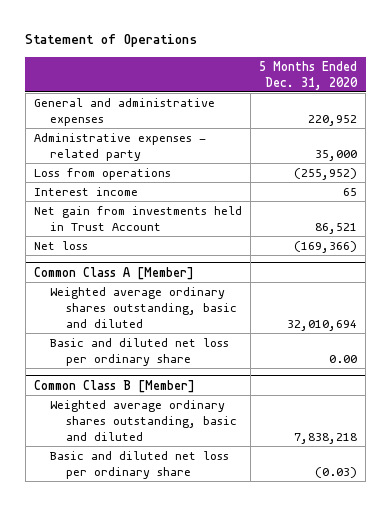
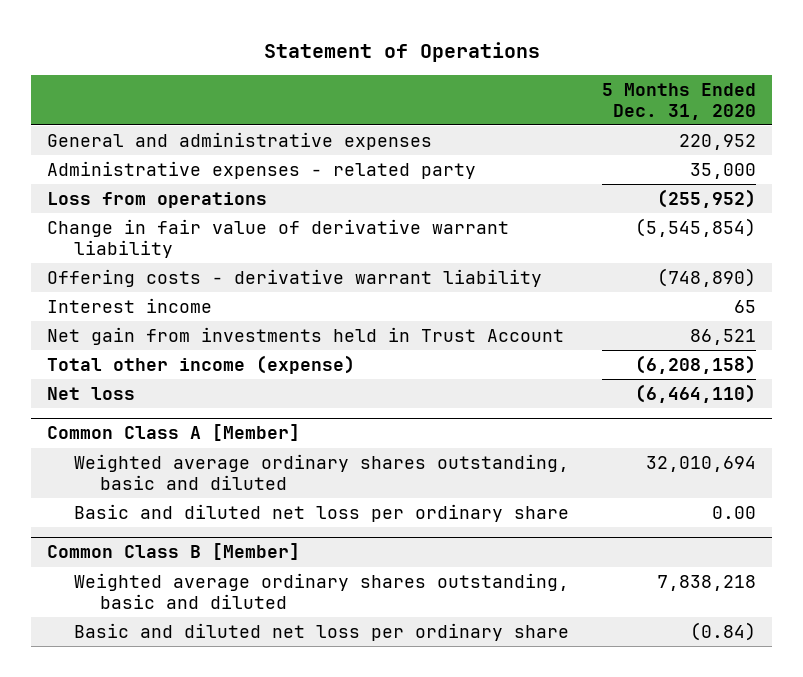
+ Change in fair value of derivative warrant liability | (5,545,854)
+ Offering costs - derivative warrant liability | (748,890)
- Net loss | (169,366)
+ Total other income (expense) | (6,208,158)
+ Net loss | (6,464,110)
@ Common Class B [Member]
- Basic and diluted net loss per ordinary share | (0.03)
+ Basic and diluted net loss per ordinary share | (0.84)

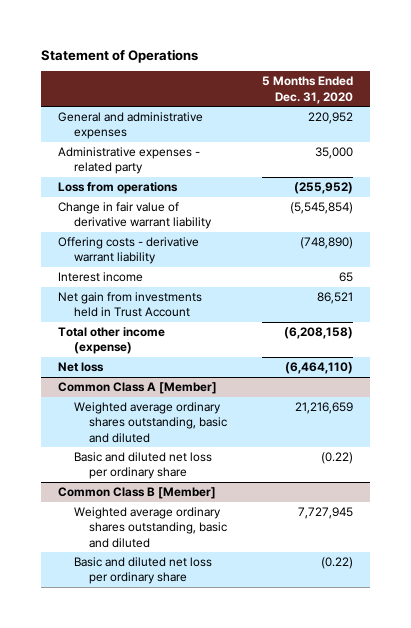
@ Common Class A [Member]
- Weighted average ordinary shares outstanding, basic and diluted | 32,010,694
- Basic and diluted net loss per ordinary share | 0.00
+ Weighted average ordinary shares outstanding, basic and diluted | 21,216,659
+ Basic and diluted net loss per ordinary share | (0.22)
@ Common Class B [Member]
- Weighted average ordinary shares outstanding, basic and diluted | 7,838,218
- Basic and diluted net loss per ordinary share | (0.84)
+ Weighted average ordinary shares outstanding, basic and diluted | 7,727,945
+ Basic and diluted net loss per ordinary share | (0.22)

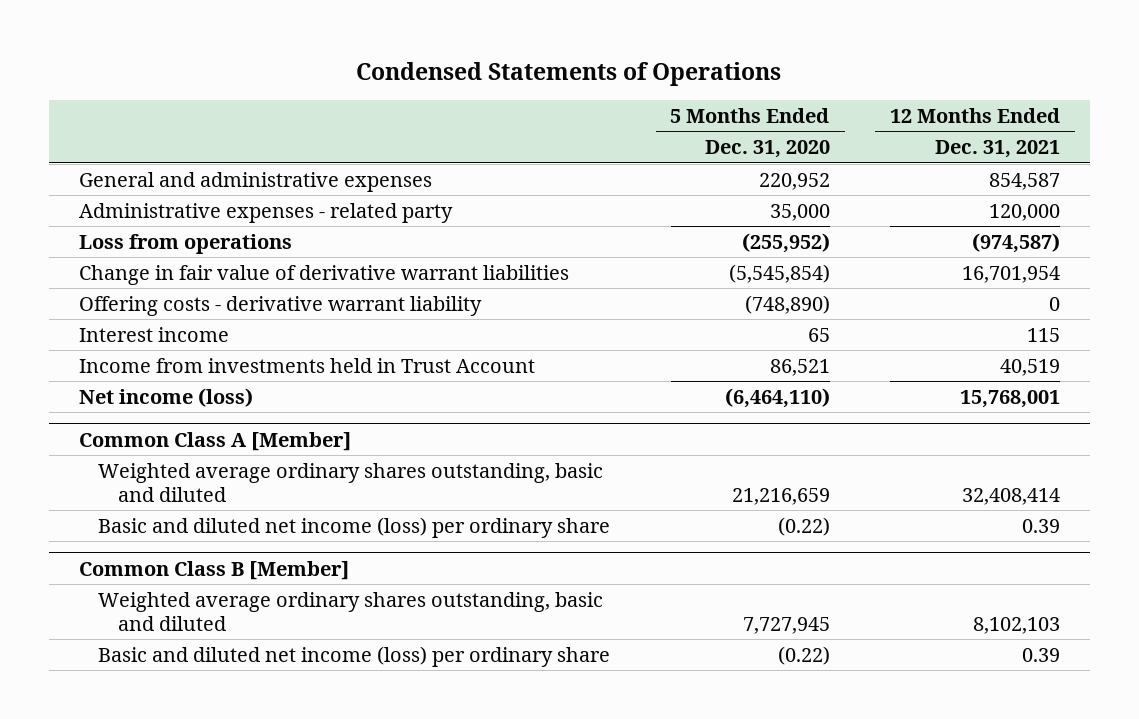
- Statement of Operations
+ Condensed Statements of Operations
- | 5 Months Ended Dec. 31, 2020
+ | 5 Months Ended Dec. 31, 2020 | 12 Months Ended Dec. 31, 2021
- Change in fair value of derivative warrant liability | (5,545,854)
+ Change in fair value of derivative warrant liabilities | (5,545,854) | 16,701,954
- Net gain from investments held in Trust Account | 86,521
- Total other income (expense) | (6,208,158)
- Net loss | (6,464,110)
+ Income from investments held in Trust Account | 86,521 | 40,519
+ Net income (loss) | (6,464,110) | 15,768,001
@ Common Class A [Member]
- Basic and diluted net loss per ordinary share | (0.22)
+ Basic and diluted net income (loss) per ordinary share | (0.22) | 0.39
@ Common Class B [Member]
- Basic and diluted net loss per ordinary share | (0.22)
+ Basic and diluted net income (loss) per ordinary share | (0.22) | 0.39

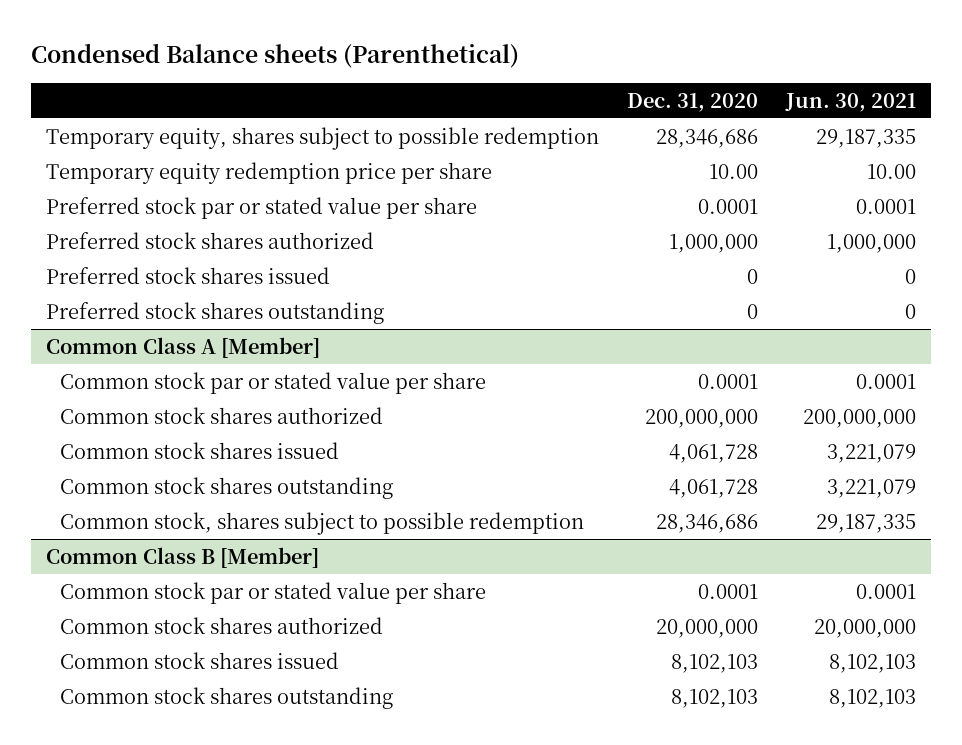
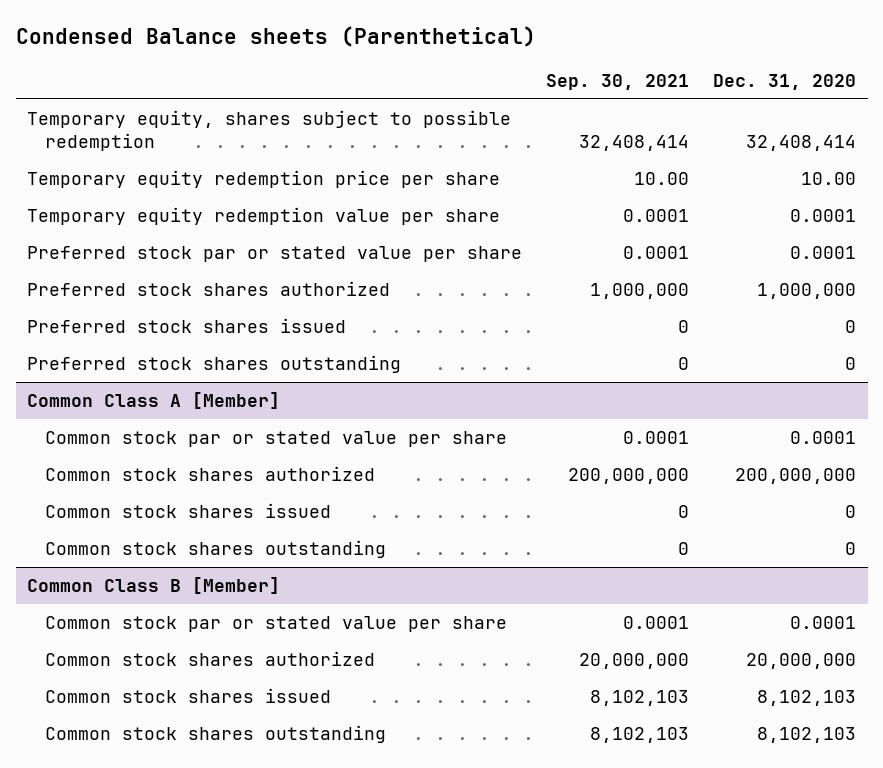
- | Dec. 31, 2020 | Jun. 30, 2021
+ | Sep. 30, 2021 | Dec. 31, 2020
- Temporary equity, shares subject to possible redemption | 28,346,686 | 29,187,335
+ Temporary equity, shares subject to possible redemption | 32,408,414 | 32,408,414
+ Temporary equity redemption value per share | 0.0001 | 0.0001
@ Common Class A [Member]
- Common stock shares issued | 4,061,728 | 3,221,079
- Common stock shares outstanding | 4,061,728 | 3,221,079
- Common stock, shares subject to possible redemption | 28,346,686 | 29,187,335
+ Common stock shares issued | 0 | 0
+ Common stock shares outstanding | 0 | 0

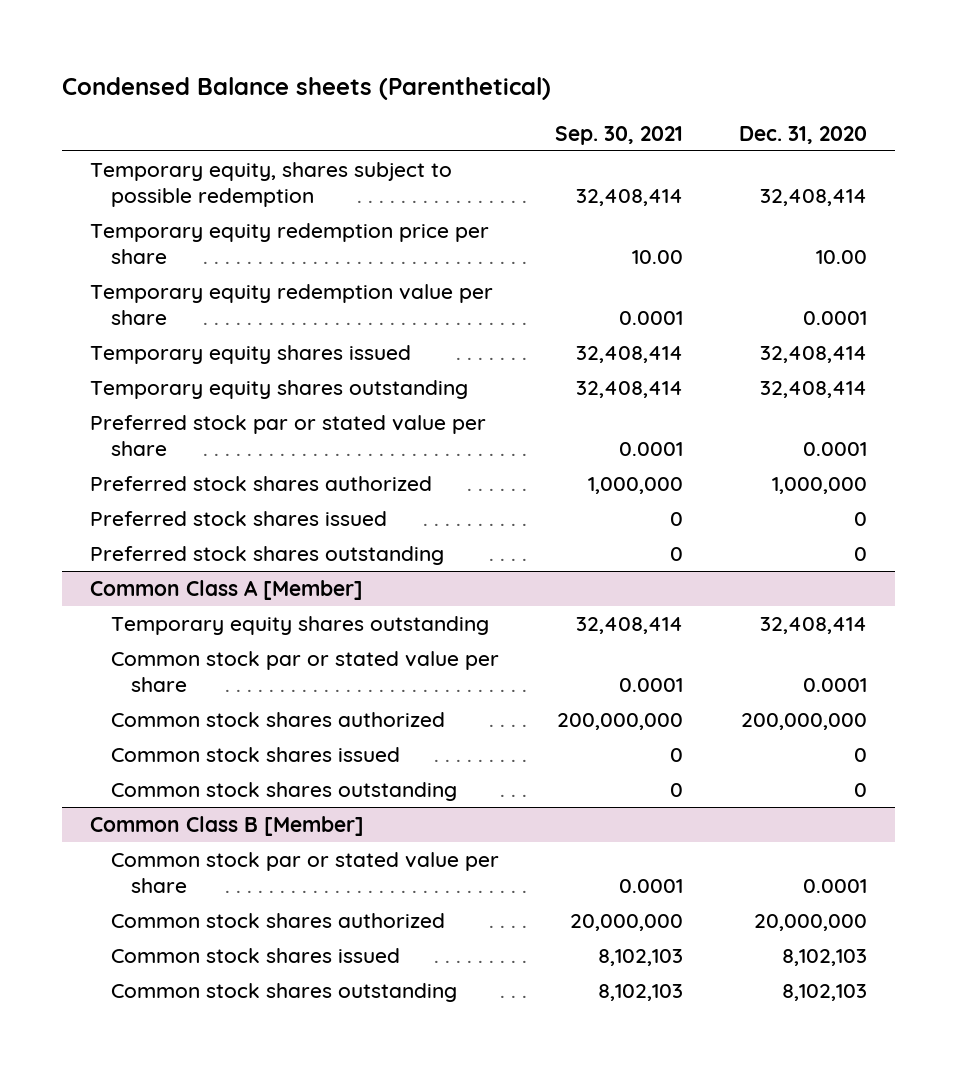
+ Temporary equity shares issued | 32,408,414 | 32,408,414
+ Temporary equity shares outstanding | 32,408,414 | 32,408,414
@ Common Class A [Member]
+ Temporary equity shares outstanding | 32,408,414 | 32,408,414

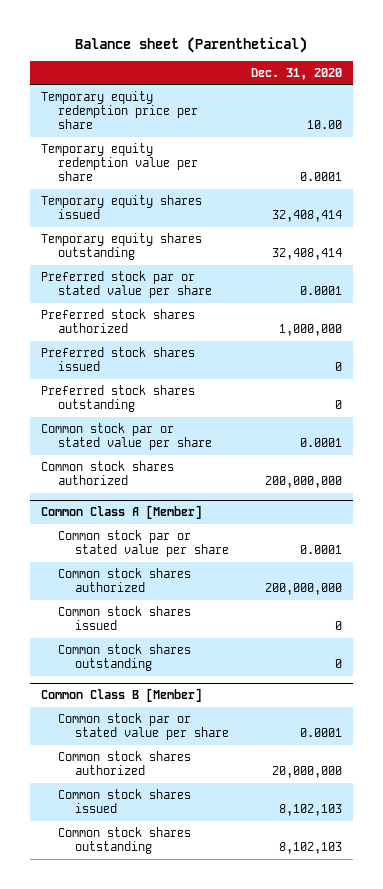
- Condensed Balance sheets (Parenthetical)
+ Balance sheet (Parenthetical)
- | Sep. 30, 2021 | Dec. 31, 2020
+ | Dec. 31, 2020
- Temporary equity, shares subject to possible redemption | 32,408,414 | 32,408,414
+ Common stock par or stated value per share | 0.0001
+ Common stock shares authorized | 200,000,000
@ Common Class A [Member]
- Temporary equity shares outstanding | 32,408,414 | 32,408,414

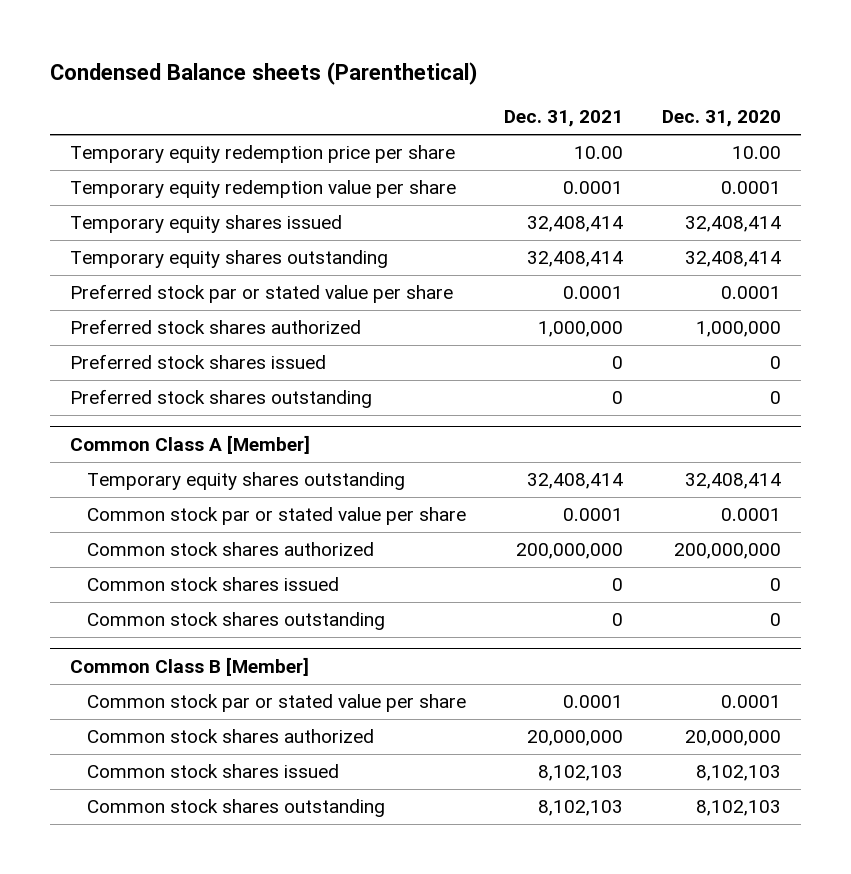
- Balance sheet (Parenthetical)
+ Condensed Balance sheets (Parenthetical)
- | Dec. 31, 2020
+ | Dec. 31, 2021 | Dec. 31, 2020
- Common stock par or stated value per share | 0.0001
- Common stock shares authorized | 200,000,000
@ Common Class A [Member]
+ Temporary equity shares outstanding | 32,408,414 | 32,408,414

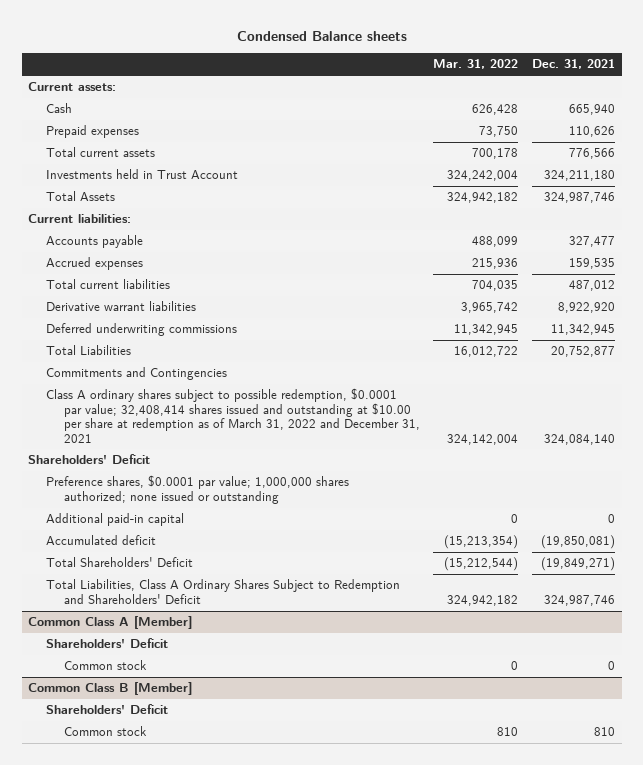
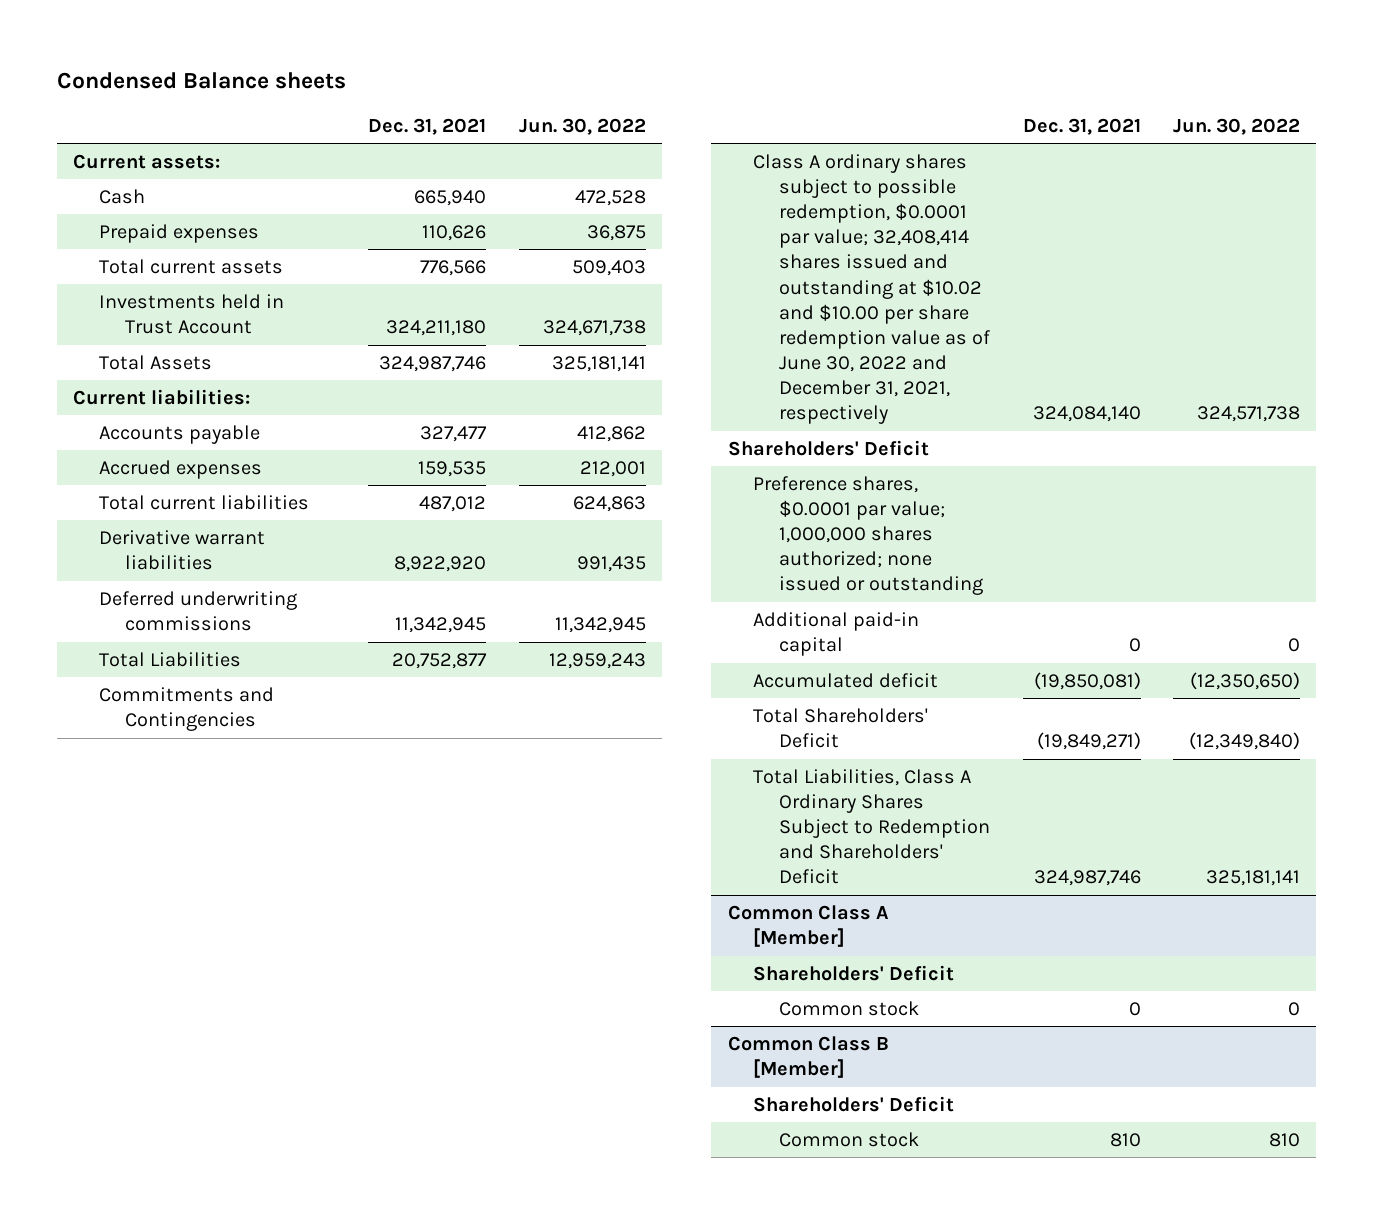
- | Mar. 31, 2022 | Dec. 31, 2021
+ | Dec. 31, 2021 | Jun. 30, 2022
- Class A ordinary shares subject to possible redemption, $0.0001 par value; 32,408,414 shares issued and outstanding at $10.00 per share at redemption as of March 31, 2022 and December 31, 2021 | 324,142,004 | 324,084,140
+ Class A ordinary shares subject to possible redemption, $0.0001 par value; 32,408,414 shares issued and outstanding at $10.02 and $10.00 per share redemption value as of June 30, 2022 and December 31, 2021, respectively | 324,084,140 | 324,571,738

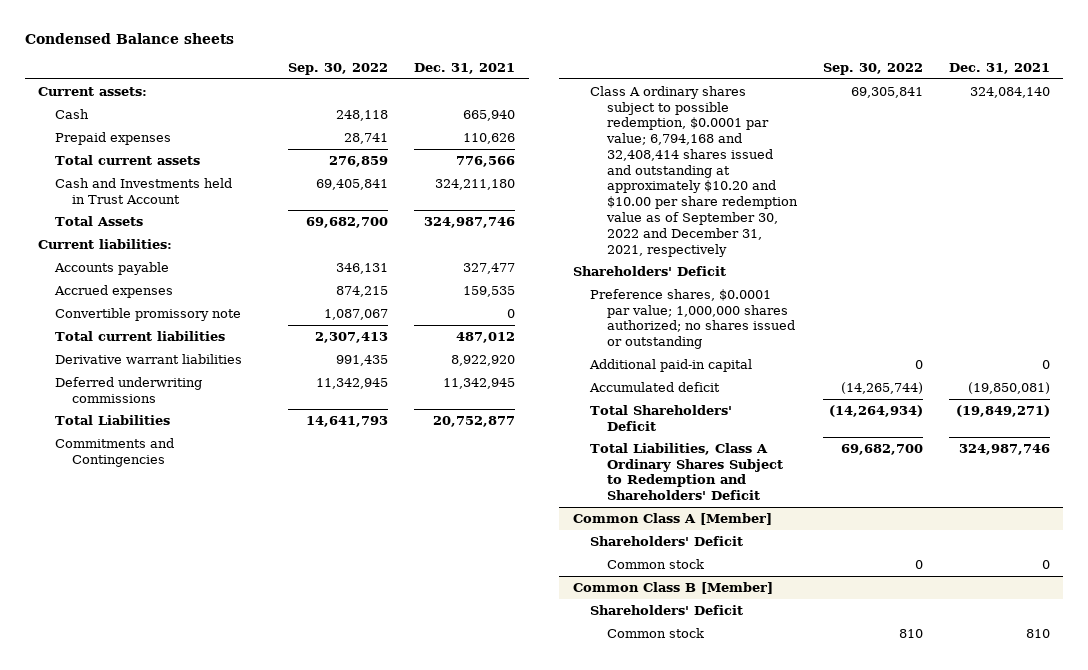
- | Dec. 31, 2021 | Jun. 30, 2022
+ | Sep. 30, 2022 | Dec. 31, 2021
- Investments held in Trust Account | 324,211,180 | 324,671,738
+ Cash and Investments held in Trust Account | 69,405,841 | 324,211,180
+ Convertible promissory note | 1,087,067 | 0
- Class A ordinary shares subject to possible redemption, $0.0001 par value; 32,408,414 shares issued and outstanding at $10.02 and $10.00 per share redemption value as of June 30, 2022 and December 31, 2021, respectively | 324,084,140 | 324,571,738
+ Class A ordinary shares subject to possible redemption, $0.0001 par value; 6,794,168 and 32,408,414 shares issued and outstanding at approximately $10.20 and $10.00 per share redemption value as of September 30, 2022 and December 31, 2021, respectively | 69,305,841 | 324,084,140
- Preference shares, $0.0001 par value; 1,000,000 shares authorized; none issued or outstanding
+ Preference shares, $0.0001 par value; 1,000,000 shares authorized; no shares issued or outstanding

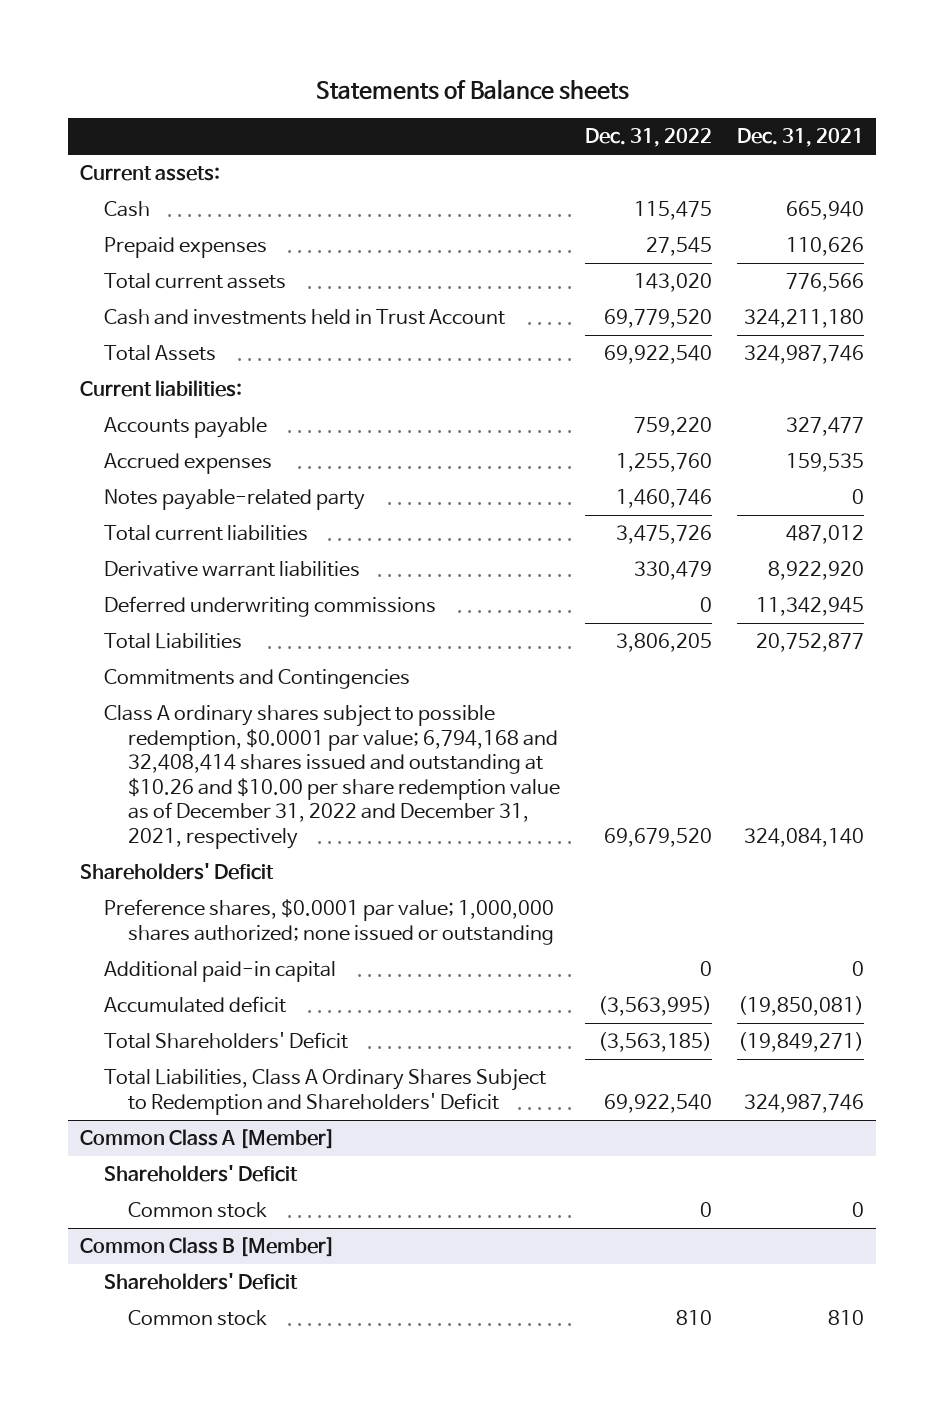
- Condensed Balance sheets
+ Statements of Balance sheets
- | Sep. 30, 2022 | Dec. 31, 2021
+ | Dec. 31, 2022 | Dec. 31, 2021
- Cash and Investments held in Trust Account | 69,405,841 | 324,211,180
+ Cash and investments held in Trust Account | 69,779,520 | 324,211,180
- Convertible promissory note | 1,087,067 | 0
+ Notes payable-related party | 1,460,746 | 0
- Class A ordinary shares subject to possible redemption, $0.0001 par value; 6,794,168 and 32,408,414 shares issued and outstanding at approximately $10.20 and $10.00 per share redemption value as of September 30, 2022 and December 31, 2021, respectively | 69,305,841 | 324,084,140
+ Class A ordinary shares subject to possible redemption, $0.0001 par value; 6,794,168 and 32,408,414 shares issued and outstanding at $10.26 and $10.00 per share redemption value as of December 31, 2022 and December 31, 2021, respectively | 69,679,520 | 324,084,140
- Preference shares, $0.0001 par value; 1,000,000 shares authorized; no shares issued or outstanding
+ Preference shares, $0.0001 par value; 1,000,000 shares authorized; none issued or outstanding

